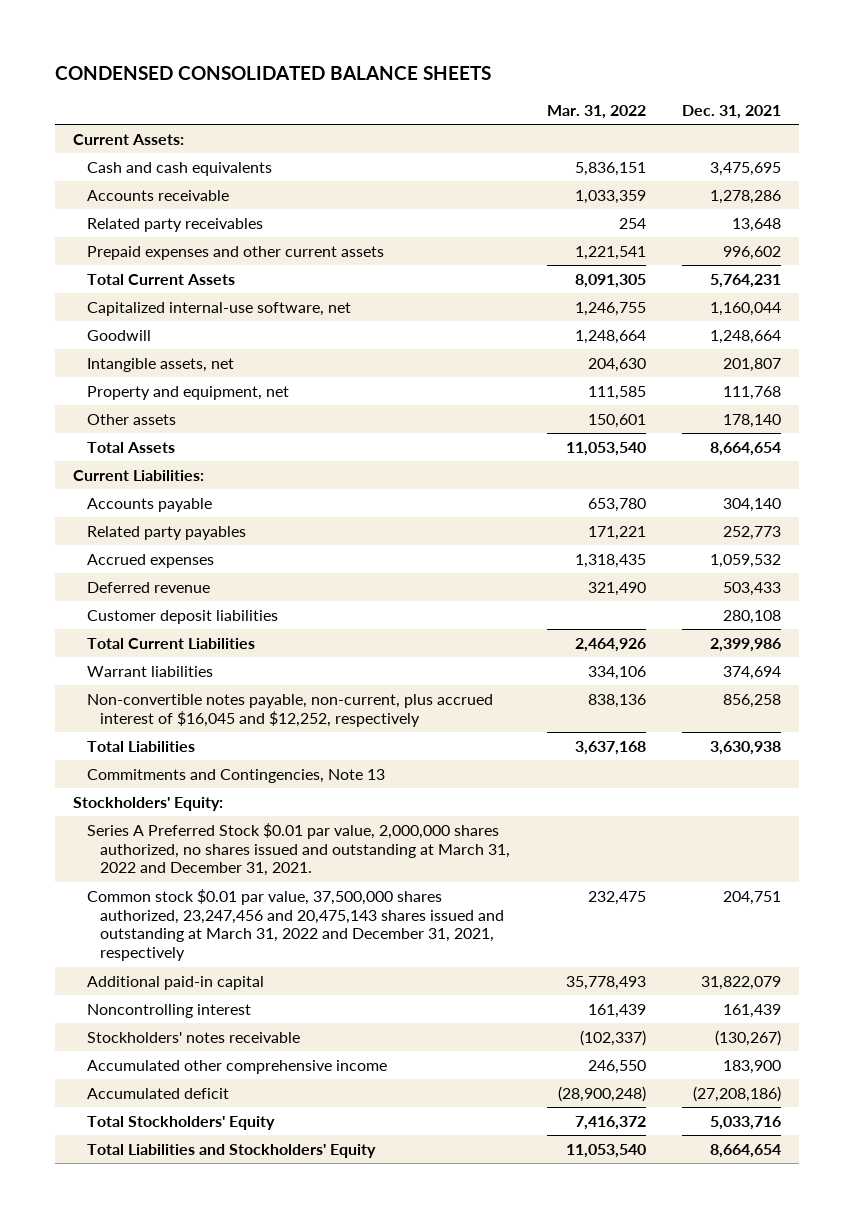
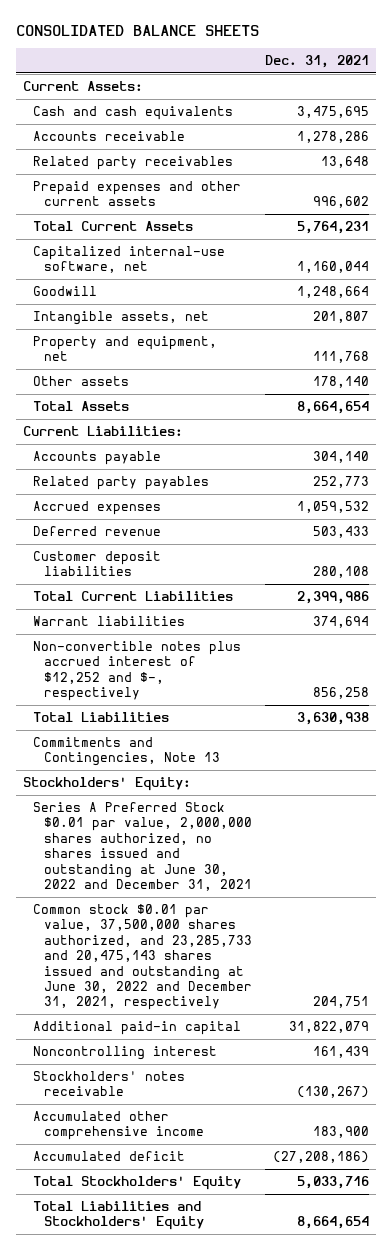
- CONDENSED CONSOLIDATED BALANCE SHEETS
+ CONSOLIDATED BALANCE SHEETS
- | Mar. 31, 2022 | Dec. 31, 2021
+ | Dec. 31, 2021
- Non-convertible notes payable, non-current, plus accrued interest of $16,045 and $12,252, respectively | 838,136 | 856,258
+ Non-convertible notes plus accrued interest of $12,252 and $-, respectively | 856,258
- Series A Preferred Stock $0.01 par value, 2,000,000 shares authorized, no shares issued and outstanding at March 31, 2022 and December 31, 2021.
- Common stock $0.01 par value, 37,500,000 shares authorized, 23,247,456 and 20,475,143 shares issued and outstanding at March 31, 2022 and December 31, 2021, respectively | 232,475 | 204,751
+ Series A Preferred Stock $0.01 par value, 2,000,000 shares authorized, no shares issued and outstanding at June 30, 2022 and December 31, 2021
+ Common stock $0.01 par value, 37,500,000 shares authorized, and 23,285,733 and 20,475,143 shares issued and outstanding at June 30, 2022 and December 31, 2021, respectively | 204,751

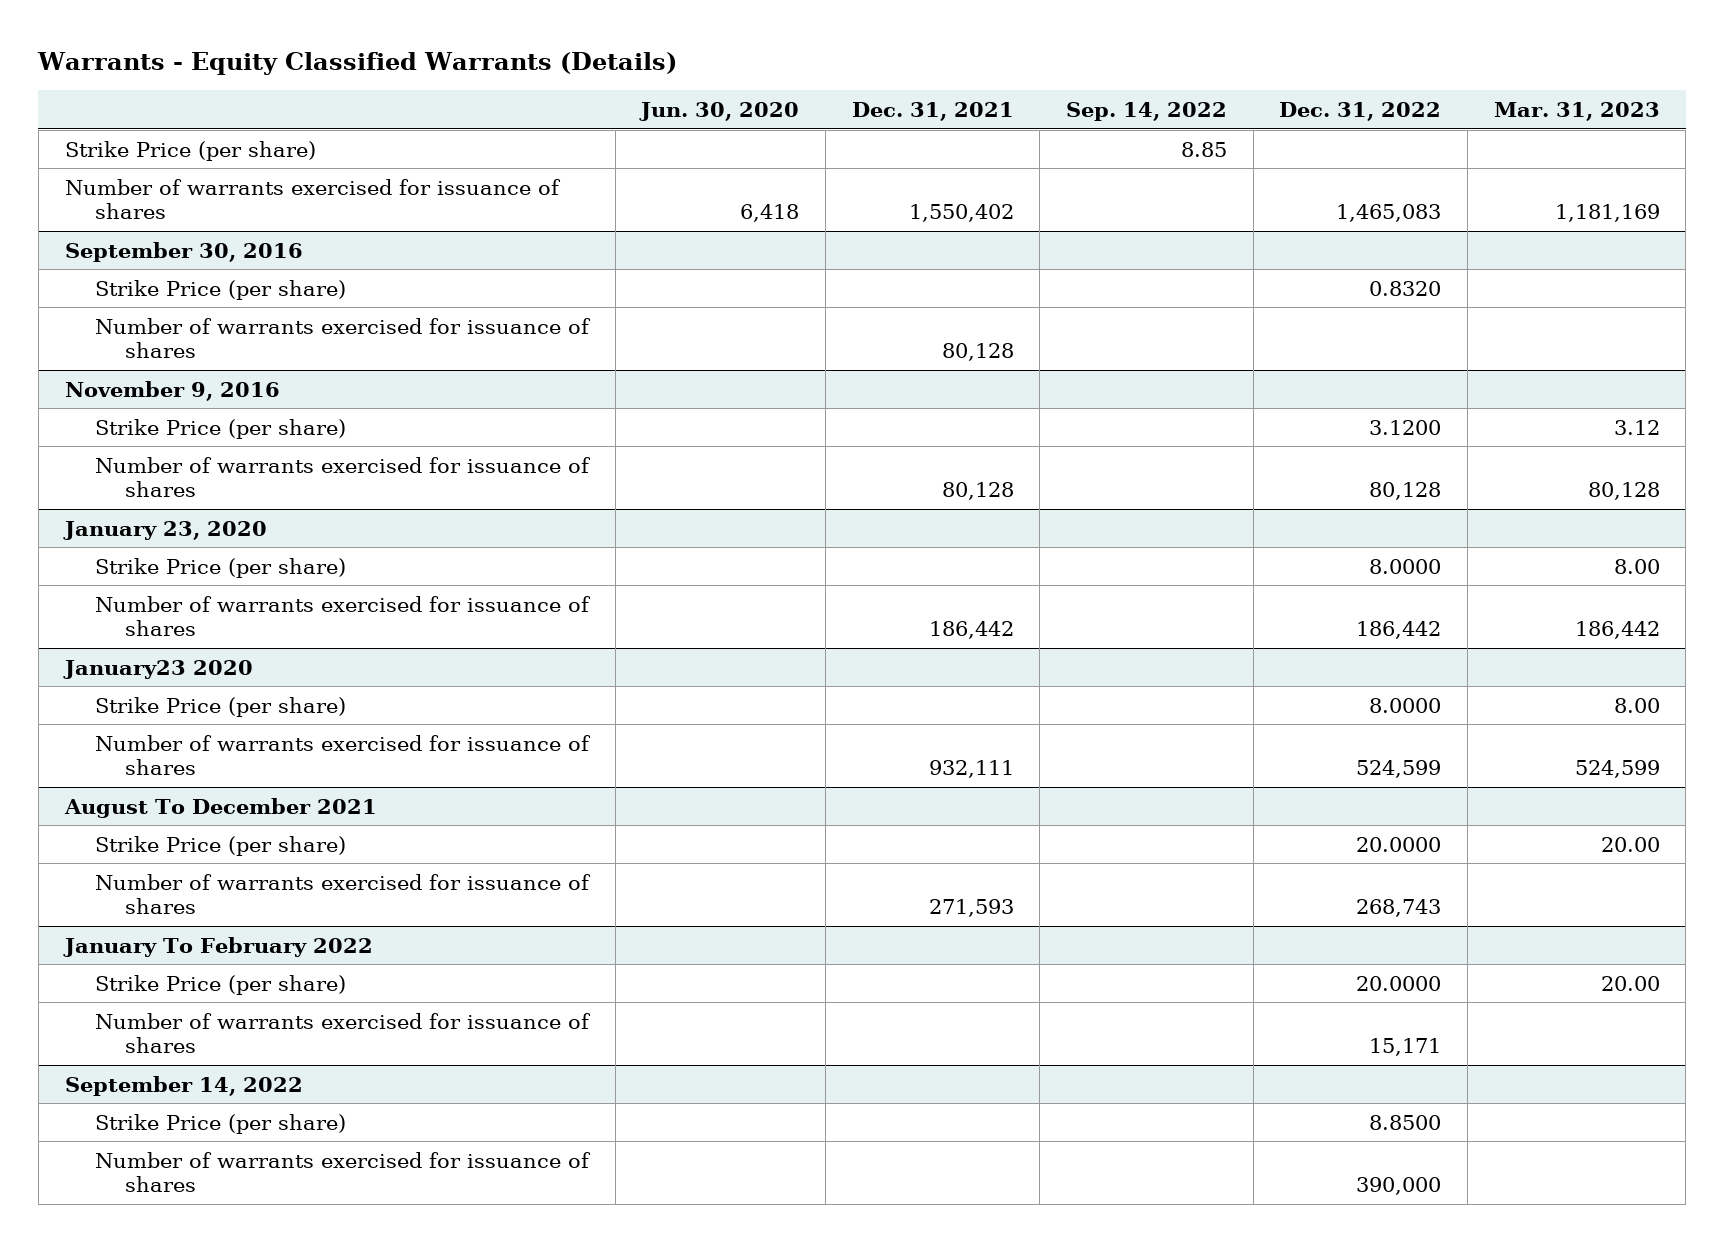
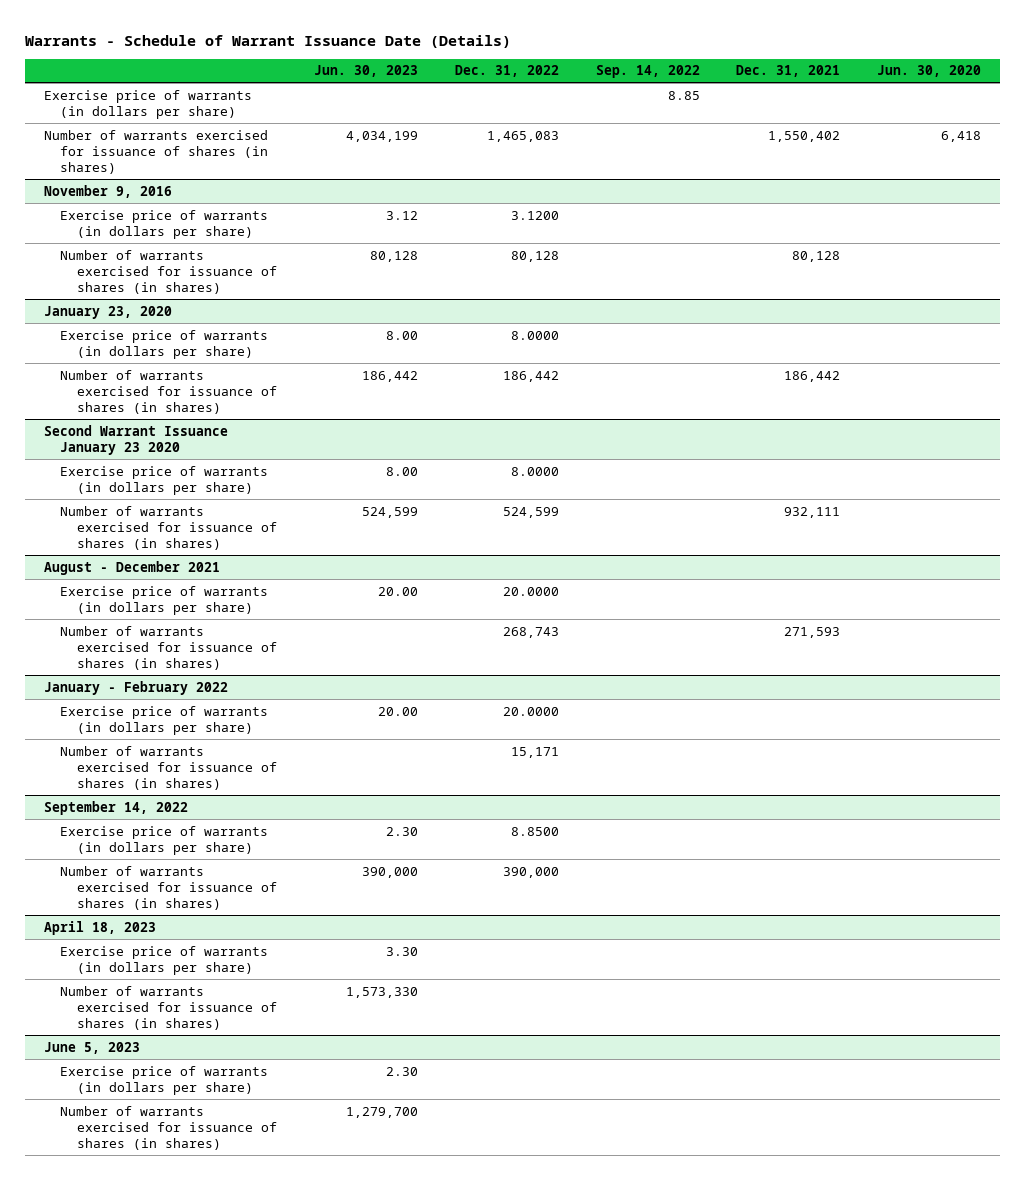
- Warrants - Equity Classified Warrants (Details)
+ Warrants - Schedule of Warrant Issuance Date (Details)
- | Jun. 30, 2020 | Dec. 31, 2021 | Sep. 14, 2022 | Dec. 31, 2022 | Mar. 31, 2023
+ | Jun. 30, 2023 | Dec. 31, 2022 | Sep. 14, 2022 | Dec. 31, 2021 | Jun. 30, 2020
- Strike Price (per share) | | | 8.85 | |
- Number of warrants exercised for issuance of shares | 6,418 | 1,550,402 | | 1,465,083 | 1,181,169
- September 30, 2016
- Strike Price (per share) | | | | 0.8320 |
- Number of warrants exercised for issuance of shares | | 80,128 | | |
+ Exercise price of warrants (in dollars per share) | | | 8.85 | |
+ Number of warrants exercised for issuance of shares (in shares) | 4,034,199 | 1,465,083 | | 1,550,402 | 6,418
@ November 9, 2016
- Strike Price (per share) | | | | 3.1200 | 3.12
- Number of warrants exercised for issuance of shares | | 80,128 | | 80,128 | 80,128
+ Exercise price of warrants (in dollars per share) | 3.12 | 3.1200 | | |
+ Number of warrants exercised for issuance of shares (in shares) | 80,128 | 80,128 | | 80,128 |
@ January 23, 2020
- Strike Price (per share) | | | | 8.0000 | 8.00
- Number of warrants exercised for issuance of shares | | 186,442 | | 186,442 | 186,442
- January23 2020
- Strike Price (per share) | | | | 8.0000 | 8.00
- Number of warrants exercised for issuance of shares | | 932,111 | | 524,599 | 524,599
- August To December 2021
- Strike Price (per share) | | | | 20.0000 | 20.00
- Number of warrants exercised for issuance of shares | | 271,593 | | 268,743 |
- January To February 2022
- Strike Price (per share) | | | | 20.0000 | 20.00
- Number of warrants exercised for issuance of shares | | | | 15,171 |
@ January 23, 2020
+ Exercise price of warrants (in dollars per share) | 8.00 | 8.0000 | | |
+ Number of warrants exercised for issuance of shares (in shares) | 186,442 | 186,442 | | 186,442 |
+ Second Warrant Issuance January 23 2020
+ Exercise price of warrants (in dollars per share) | 8.00 | 8.0000 | | |
+ Number of warrants exercised for issuance of shares (in shares) | 524,599 | 524,599 | | 932,111 |
+ August - December 2021
+ Exercise price of warrants (in dollars per share) | 20.00 | 20.0000 | | |
+ Number of warrants exercised for issuance of shares (in shares) | | 268,743 | | 271,593 |
+ January - February 2022
+ Exercise price of warrants (in dollars per share) | 20.00 | 20.0000 | | |
+ Number of warrants exercised for issuance of shares (in shares) | | 15,171 | | |
@ September 14, 2022
- Strike Price (per share) | | | | 8.8500 |
- Number of warrants exercised for issuance of shares | | | | 390,000 |
+ Exercise price of warrants (in dollars per share) | 2.30 | 8.8500 | | |
+ Number of warrants exercised for issuance of shares (in shares) | 390,000 | 390,000 | | |
+ April 18, 2023
+ Exercise price of warrants (in dollars per share) | 3.30 | | | |
+ Number of warrants exercised for issuance of shares (in shares) | 1,573,330 | | | |
+ June 5, 2023
+ Exercise price of warrants (in dollars per share) | 2.30 | | | |
+ Number of warrants exercised for issuance of shares (in shares) | 1,279,700 | | | |

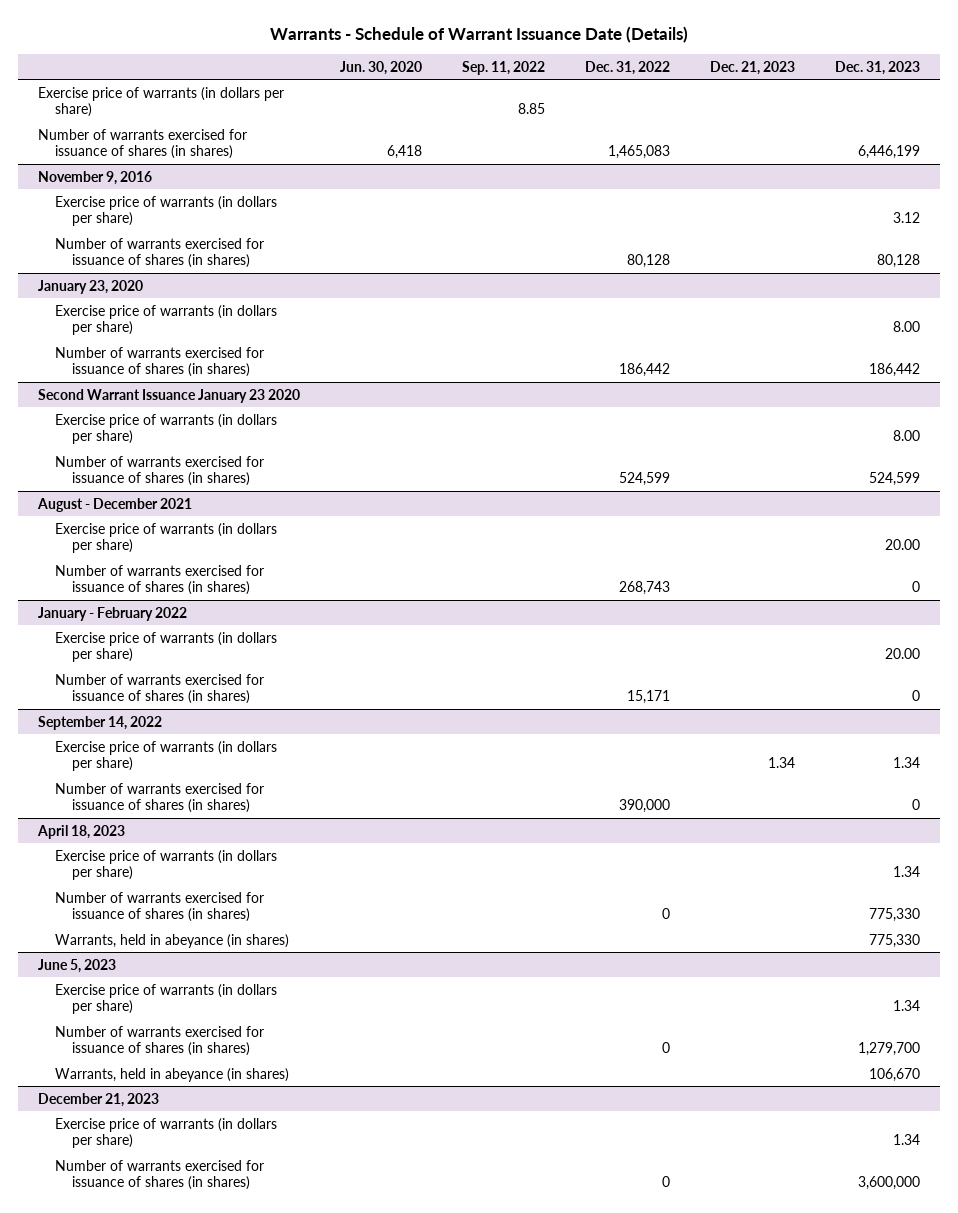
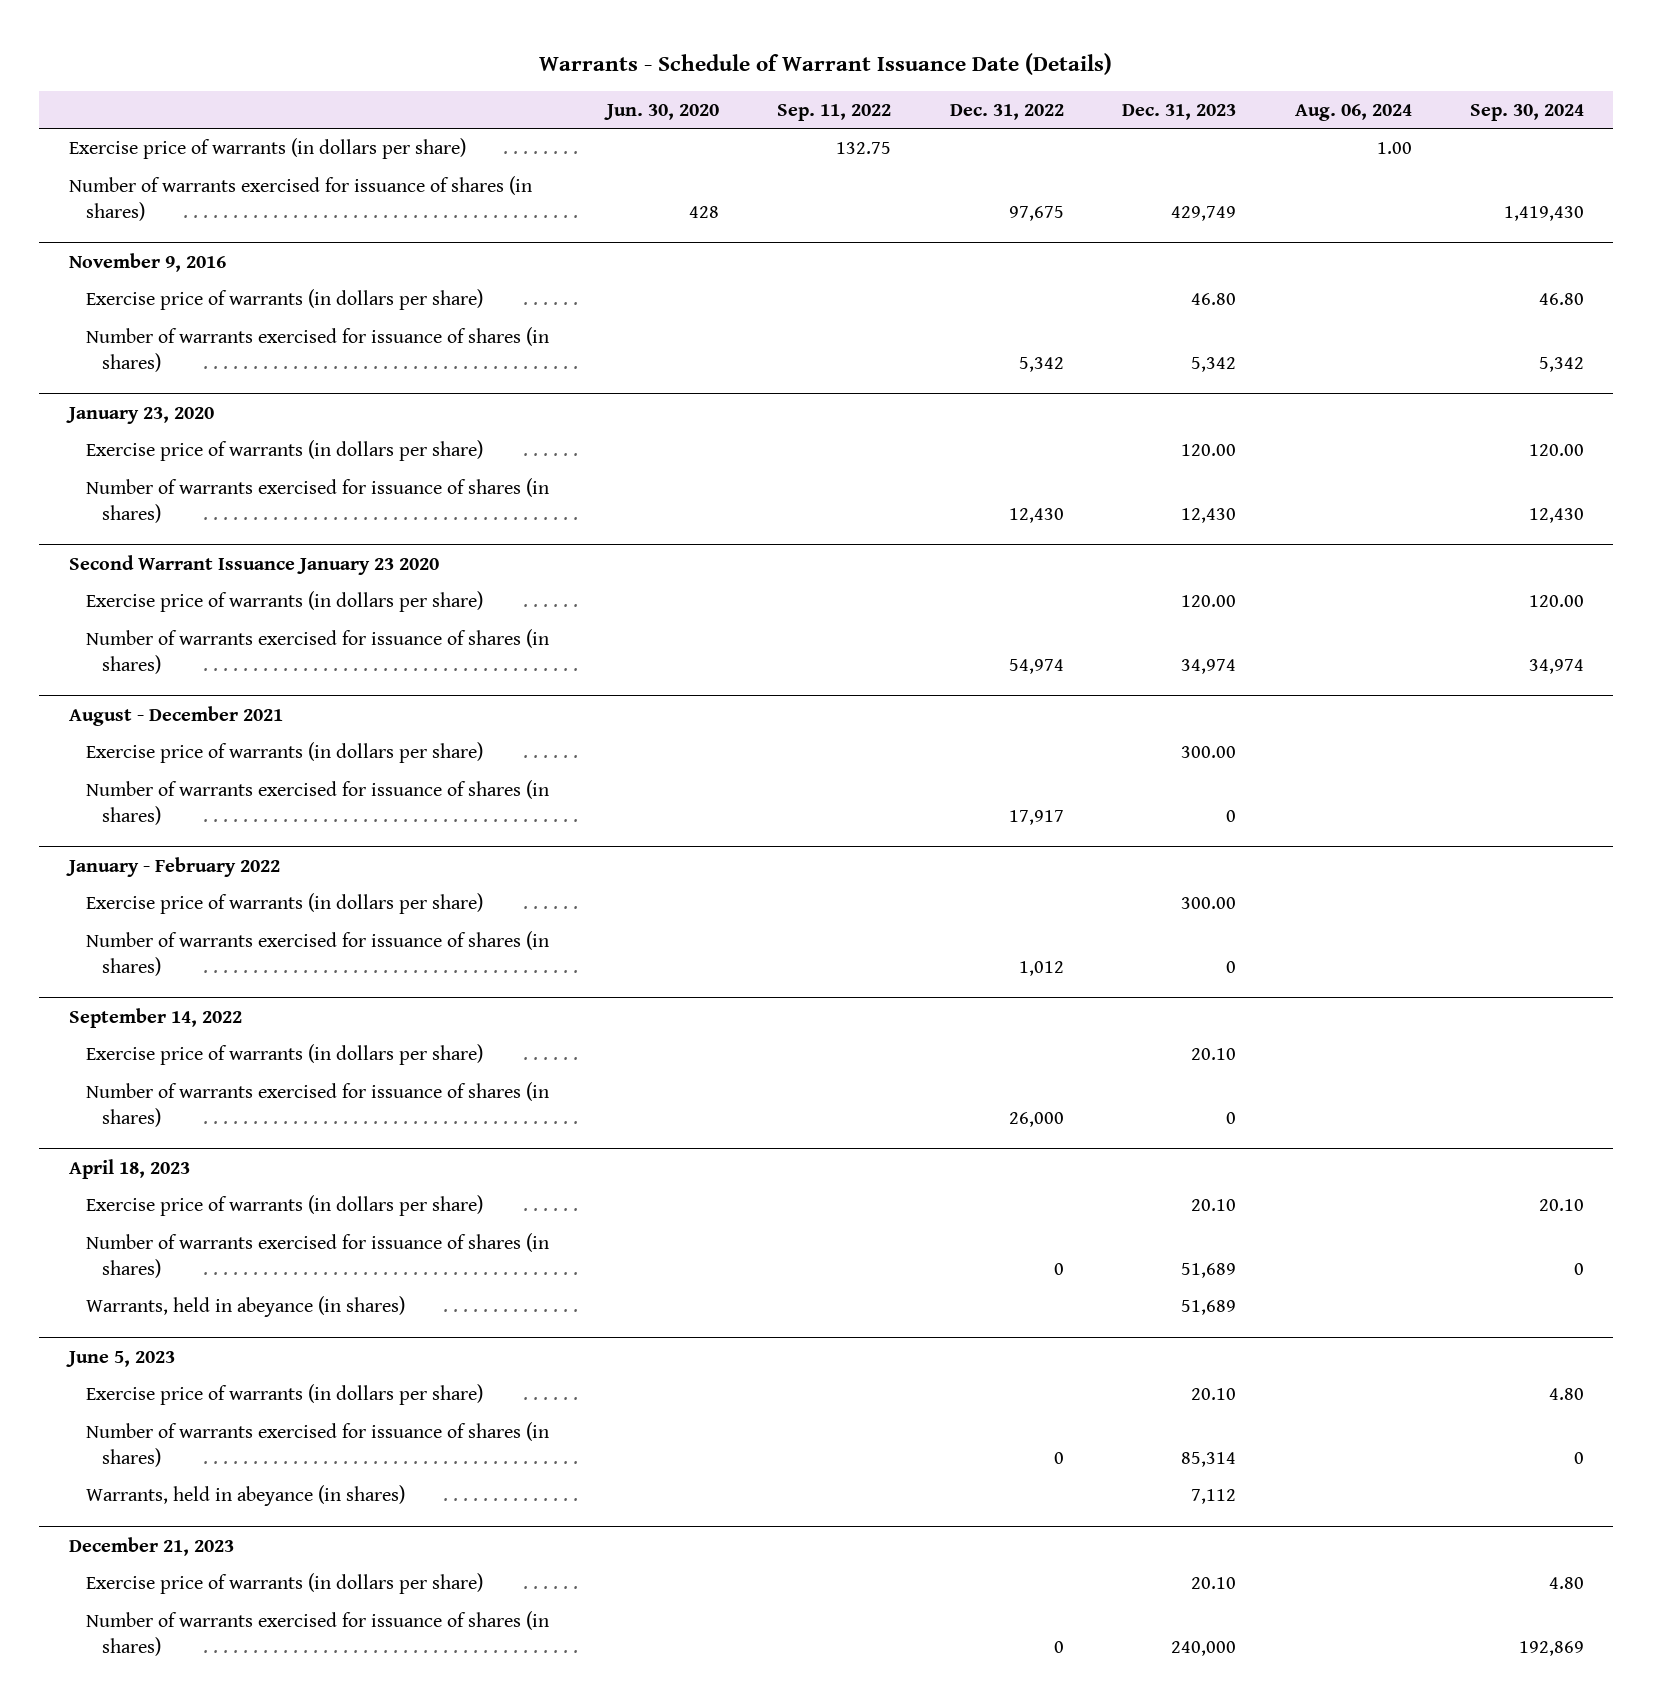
- | Jun. 30, 2020 | Sep. 11, 2022 | Dec. 31, 2022 | Dec. 21, 2023 | Dec. 31, 2023
+ | Jun. 30, 2020 | Sep. 11, 2022 | Dec. 31, 2022 | Dec. 31, 2023 | Aug. 06, 2024 | Sep. 30, 2024
- Exercise price of warrants (in dollars per share) | | 8.85 | | |
- Number of warrants exercised for issuance of shares (in shares) | 6,418 | | 1,465,083 | | 6,446,199
+ Exercise price of warrants (in dollars per share) | | 132.75 | | | 1.00 |
+ Number of warrants exercised for issuance of shares (in shares) | 428 | | 97,675 | 429,749 | | 1,419,430
@ November 9, 2016
- Exercise price of warrants (in dollars per share) | | | | | 3.12
- Number of warrants exercised for issuance of shares (in shares) | | | 80,128 | | 80,128
+ Exercise price of warrants (in dollars per share) | | | | 46.80 | | 46.80
+ Number of warrants exercised for issuance of shares (in shares) | | | 5,342 | 5,342 | | 5,342
@ January 23, 2020
- Exercise price of warrants (in dollars per share) | | | | | 8.00
- Number of warrants exercised for issuance of shares (in shares) | | | 186,442 | | 186,442
+ Exercise price of warrants (in dollars per share) | | | | 120.00 | | 120.00
+ Number of warrants exercised for issuance of shares (in shares) | | | 12,430 | 12,430 | | 12,430
@ Second Warrant Issuance January 23 2020
- Exercise price of warrants (in dollars per share) | | | | | 8.00
- Number of warrants exercised for issuance of shares (in shares) | | | 524,599 | | 524,599
+ Exercise price of warrants (in dollars per share) | | | | 120.00 | | 120.00
+ Number of warrants exercised for issuance of shares (in shares) | | | 54,974 | 34,974 | | 34,974
@ August - December 2021
- Exercise price of warrants (in dollars per share) | | | | | 20.00
- Number of warrants exercised for issuance of shares (in shares) | | | 268,743 | | 0
+ Exercise price of warrants (in dollars per share) | | | | 300.00 | |
+ Number of warrants exercised for issuance of shares (in shares) | | | 17,917 | 0 | |
@ January - February 2022
- Exercise price of warrants (in dollars per share) | | | | | 20.00
- Number of warrants exercised for issuance of shares (in shares) | | | 15,171 | | 0
+ Exercise price of warrants (in dollars per share) | | | | 300.00 | |
+ Number of warrants exercised for issuance of shares (in shares) | | | 1,012 | 0 | |
@ September 14, 2022
- Exercise price of warrants (in dollars per share) | | | | 1.34 | 1.34
- Number of warrants exercised for issuance of shares (in shares) | | | 390,000 | | 0
+ Exercise price of warrants (in dollars per share) | | | | 20.10 | |
+ Number of warrants exercised for issuance of shares (in shares) | | | 26,000 | 0 | |
@ April 18, 2023
- Exercise price of warrants (in dollars per share) | | | | | 1.34
- Number of warrants exercised for issuance of shares (in shares) | | | 0 | | 775,330
- Warrants, held in abeyance (in shares) | | | | | 775,330
+ Exercise price of warrants (in dollars per share) | | | | 20.10 | | 20.10
+ Number of warrants exercised for issuance of shares (in shares) | | | 0 | 51,689 | | 0
+ Warrants, held in abeyance (in shares) | | | | 51,689 | |
@ June 5, 2023
- Exercise price of warrants (in dollars per share) | | | | | 1.34
- Number of warrants exercised for issuance of shares (in shares) | | | 0 | | 1,279,700
- Warrants, held in abeyance (in shares) | | | | | 106,670
+ Exercise price of warrants (in dollars per share) | | | | 20.10 | | 4.80
+ Number of warrants exercised for issuance of shares (in shares) | | | 0 | 85,314 | | 0
+ Warrants, held in abeyance (in shares) | | | | 7,112 | |
@ December 21, 2023
- Exercise price of warrants (in dollars per share) | | | | | 1.34
- Number of warrants exercised for issuance of shares (in shares) | | | 0 | | 3,600,000
+ Exercise price of warrants (in dollars per share) | | | | 20.10 | | 4.80
+ Number of warrants exercised for issuance of shares (in shares) | | | 0 | 240,000 | | 192,869

